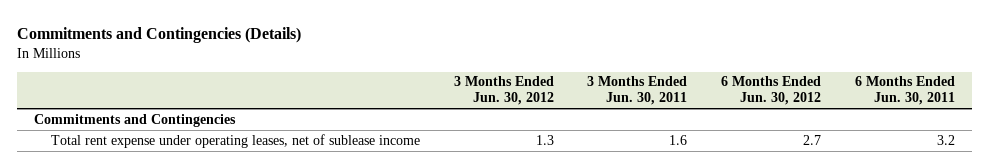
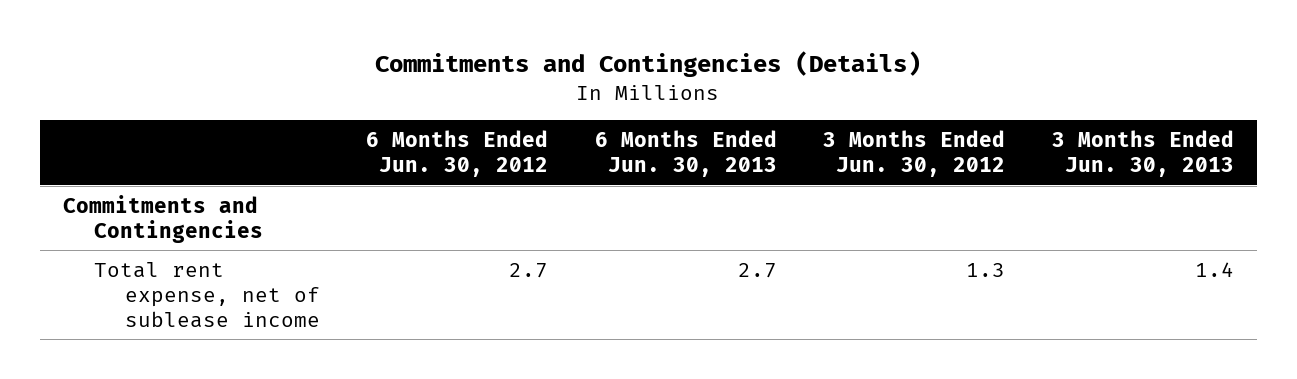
- | 3 Months Ended Jun. 30, 2012 | 3 Months Ended Jun. 30, 2011 | 6 Months Ended Jun. 30, 2012 | 6 Months Ended Jun. 30, 2011
+ | 6 Months Ended Jun. 30, 2012 | 6 Months Ended Jun. 30, 2013 | 3 Months Ended Jun. 30, 2012 | 3 Months Ended Jun. 30, 2013
- Total rent expense under operating leases, net of sublease income | 1.3 | 1.6 | 2.7 | 3.2
+ Total rent expense, net of sublease income | 2.7 | 2.7 | 1.3 | 1.4

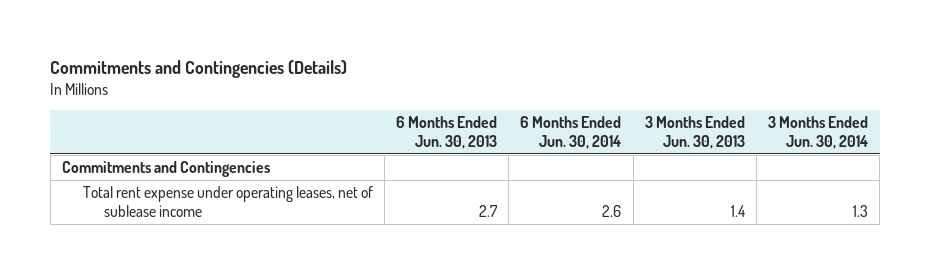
- | 6 Months Ended Jun. 30, 2012 | 6 Months Ended Jun. 30, 2013 | 3 Months Ended Jun. 30, 2012 | 3 Months Ended Jun. 30, 2013
+ | 6 Months Ended Jun. 30, 2013 | 6 Months Ended Jun. 30, 2014 | 3 Months Ended Jun. 30, 2013 | 3 Months Ended Jun. 30, 2014
- Total rent expense, net of sublease income | 2.7 | 2.7 | 1.3 | 1.4
+ Total rent expense under operating leases, net of sublease income | 2.7 | 2.6 | 1.4 | 1.3

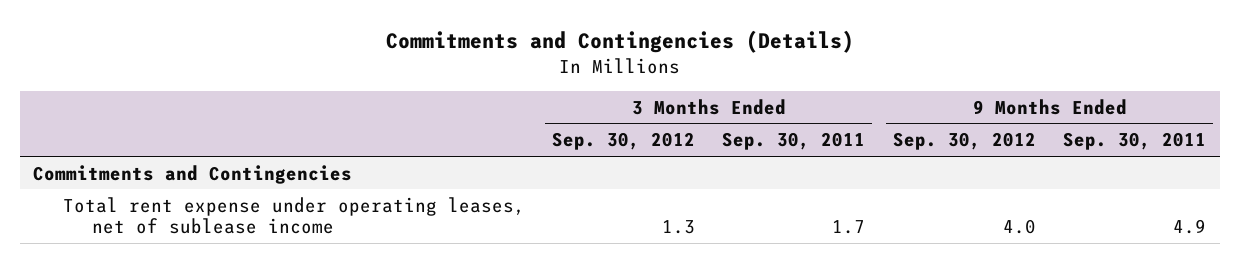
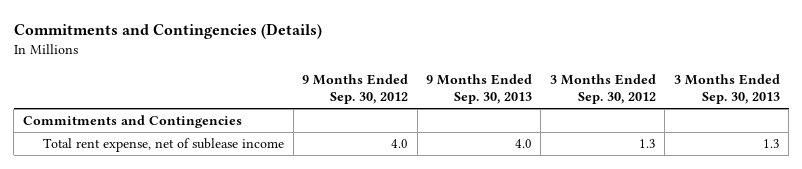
- | 3 Months Ended Sep. 30, 2012 | 3 Months Ended Sep. 30, 2011 | 9 Months Ended Sep. 30, 2012 | 9 Months Ended Sep. 30, 2011
+ | 9 Months Ended Sep. 30, 2012 | 9 Months Ended Sep. 30, 2013 | 3 Months Ended Sep. 30, 2012 | 3 Months Ended Sep. 30, 2013
- Total rent expense under operating leases, net of sublease income | 1.3 | 1.7 | 4.0 | 4.9
+ Total rent expense, net of sublease income | 4.0 | 4.0 | 1.3 | 1.3

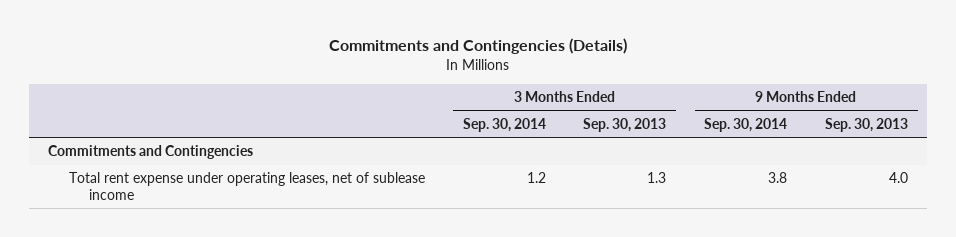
- | 9 Months Ended Sep. 30, 2012 | 9 Months Ended Sep. 30, 2013 | 3 Months Ended Sep. 30, 2012 | 3 Months Ended Sep. 30, 2013
+ | 3 Months Ended Sep. 30, 2014 | 3 Months Ended Sep. 30, 2013 | 9 Months Ended Sep. 30, 2014 | 9 Months Ended Sep. 30, 2013
- Total rent expense, net of sublease income | 4.0 | 4.0 | 1.3 | 1.3
+ Total rent expense under operating leases, net of sublease income | 1.2 | 1.3 | 3.8 | 4.0

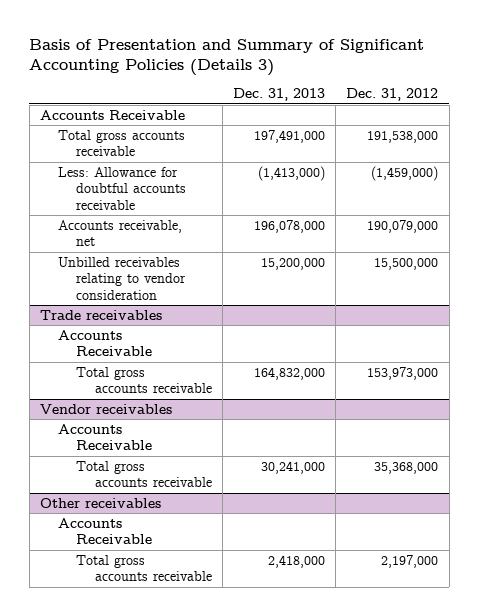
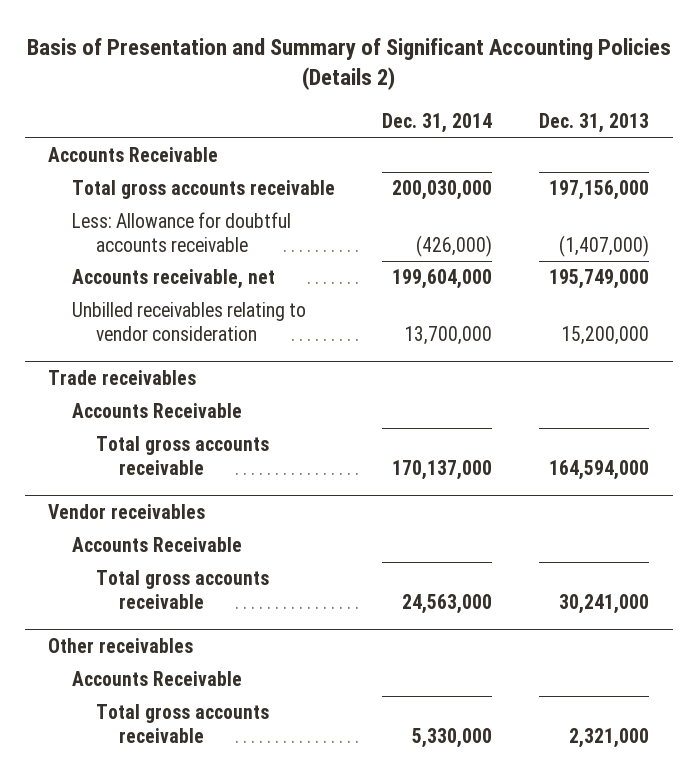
- Basis of Presentation and Summary of Significant Accounting Policies (Details 3)
+ Basis of Presentation and Summary of Significant Accounting Policies (Details 2)
- | Dec. 31, 2013 | Dec. 31, 2012
+ | Dec. 31, 2014 | Dec. 31, 2013
- Total gross accounts receivable | 197,491,000 | 191,538,000
- Less: Allowance for doubtful accounts receivable | (1,413,000) | (1,459,000)
- Accounts receivable, net | 196,078,000 | 190,079,000
+ Total gross accounts receivable | 200,030,000 | 197,156,000
+ Less: Allowance for doubtful accounts receivable | (426,000) | (1,407,000)
+ Accounts receivable, net | 199,604,000 | 195,749,000
@ Trade receivables
- Total gross accounts receivable | 164,832,000 | 153,973,000
+ Total gross accounts receivable | 170,137,000 | 164,594,000
@ Other receivables
- Total gross accounts receivable | 2,418,000 | 2,197,000
+ Total gross accounts receivable | 5,330,000 | 2,321,000

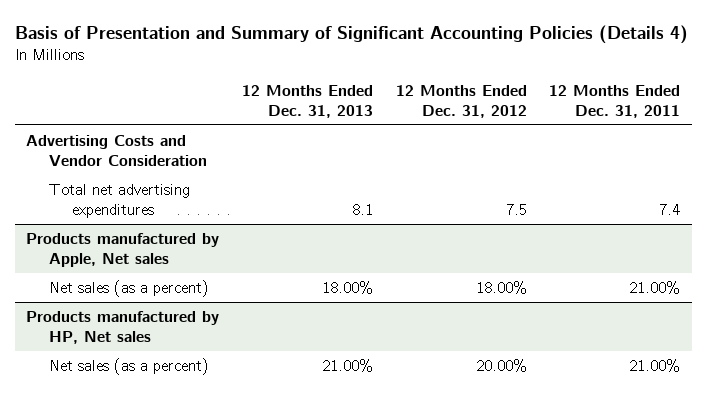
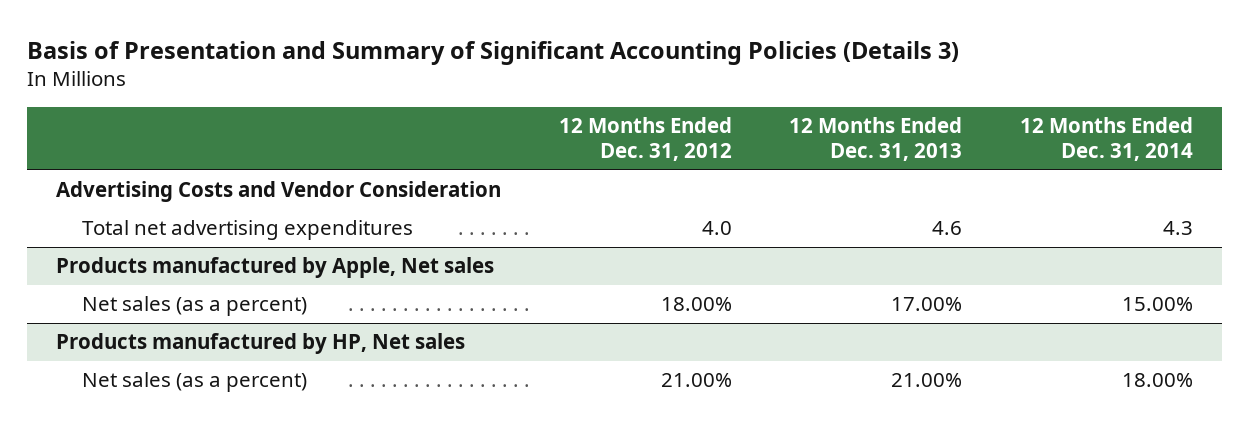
- Basis of Presentation and Summary of Significant Accounting Policies (Details 4)
+ Basis of Presentation and Summary of Significant Accounting Policies (Details 3)
- | 12 Months Ended Dec. 31, 2013 | 12 Months Ended Dec. 31, 2012 | 12 Months Ended Dec. 31, 2011
+ | 12 Months Ended Dec. 31, 2012 | 12 Months Ended Dec. 31, 2013 | 12 Months Ended Dec. 31, 2014
- Total net advertising expenditures | 8.1 | 7.5 | 7.4
+ Total net advertising expenditures | 4.0 | 4.6 | 4.3
@ Products manufactured by Apple, Net sales
- Net sales (as a percent) | 18.00% | 18.00% | 21.00%
+ Net sales (as a percent) | 18.00% | 17.00% | 15.00%
@ Products manufactured by HP, Net sales
- Net sales (as a percent) | 21.00% | 20.00% | 21.00%
+ Net sales (as a percent) | 21.00% | 21.00% | 18.00%

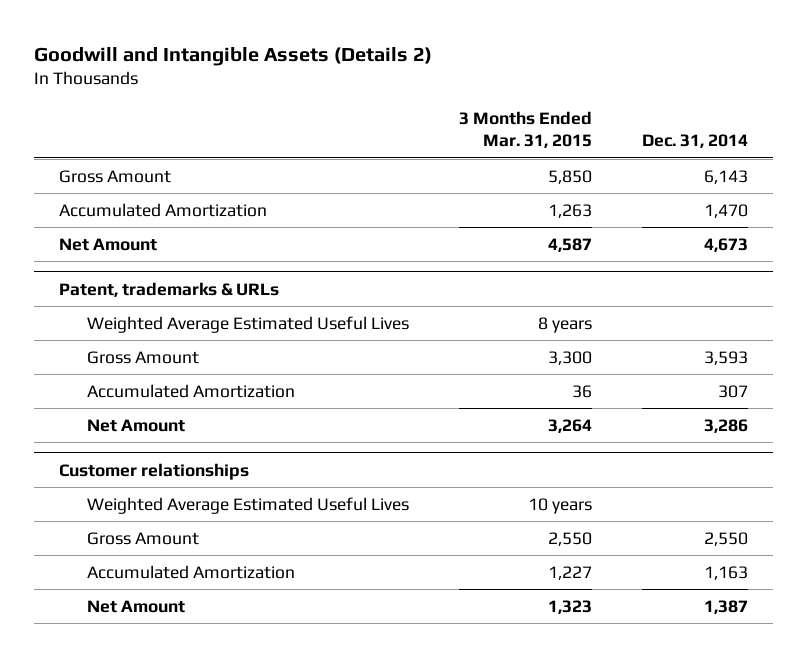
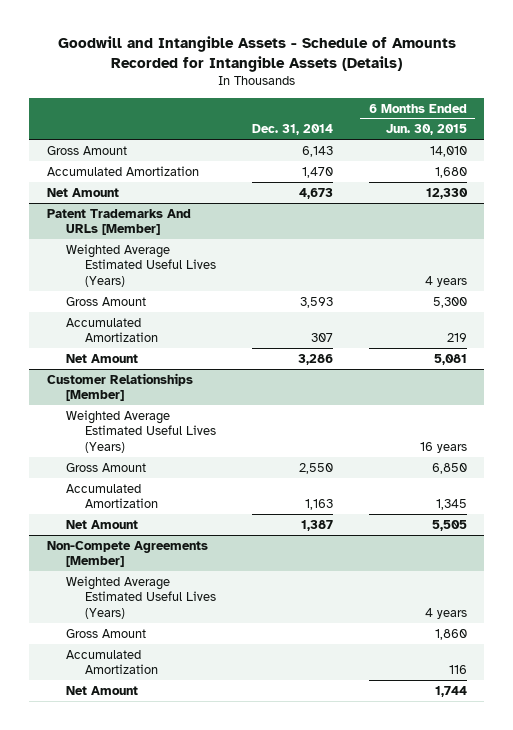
- Goodwill and Intangible Assets (Details 2)
+ Goodwill and Intangible Assets - Schedule of Amounts Recorded for Intangible Assets (Details)
- | 3 Months Ended Mar. 31, 2015 | Dec. 31, 2014
+ | Dec. 31, 2014 | 6 Months Ended Jun. 30, 2015
- Patent, trademarks & URLs
- Weighted Average Estimated Useful Lives | 8 years |
+ Patent Trademarks And URLs [Member]
+ Weighted Average Estimated Useful Lives (Years) | | 4 years
- Customer relationships
- Weighted Average Estimated Useful Lives | 10 years |
+ Customer Relationships [Member]
+ Weighted Average Estimated Useful Lives (Years) | | 16 years
+ Non-Compete Agreements [Member]
+ Weighted Average Estimated Useful Lives (Years) | | 4 years
+ Gross Amount | | 1,860
+ Accumulated Amortization | | 116
+ Net Amount | | 1,744

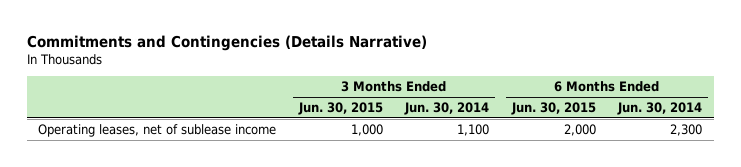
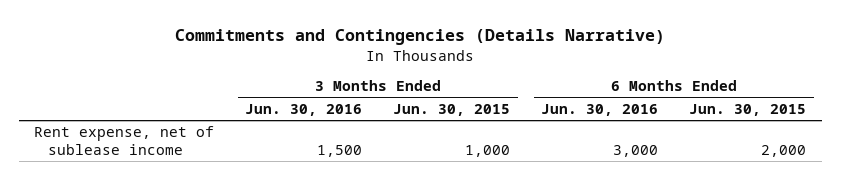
- | 3 Months Ended Jun. 30, 2015 | 3 Months Ended Jun. 30, 2014 | 6 Months Ended Jun. 30, 2015 | 6 Months Ended Jun. 30, 2014
+ | 3 Months Ended Jun. 30, 2016 | 3 Months Ended Jun. 30, 2015 | 6 Months Ended Jun. 30, 2016 | 6 Months Ended Jun. 30, 2015
- Operating leases, net of sublease income | 1,000 | 1,100 | 2,000 | 2,300
+ Rent expense, net of sublease income | 1,500 | 1,000 | 3,000 | 2,000

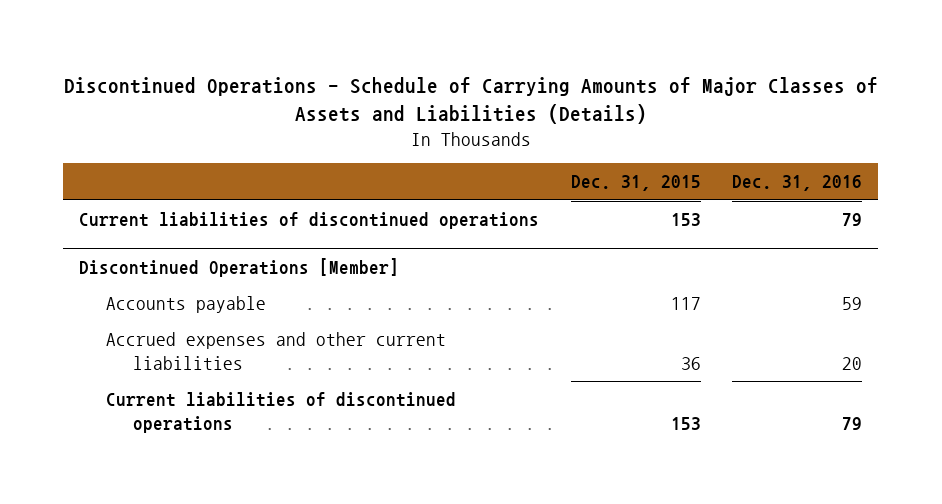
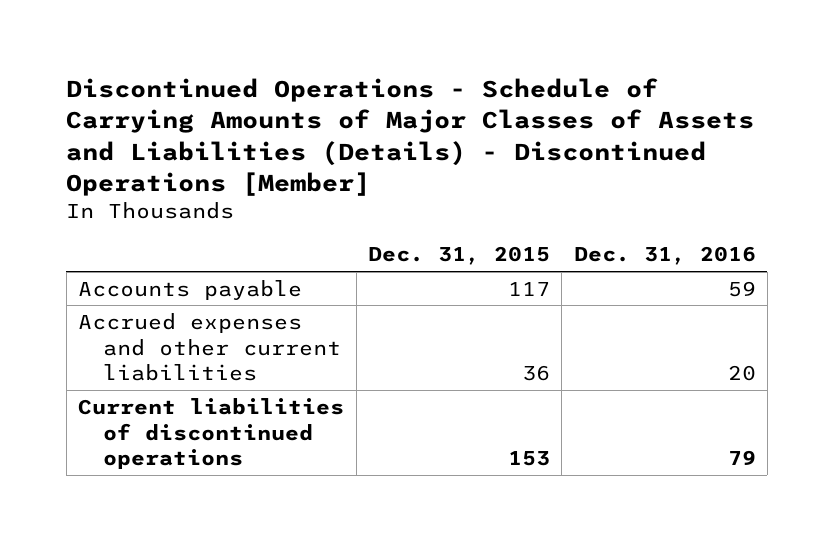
- Discontinued Operations - Schedule of Carrying Amounts of Major Classes of Assets and Liabilities (Details)
+ Discontinued Operations - Schedule of Carrying Amounts of Major Classes of Assets and Liabilities (Details) - Discontinued Operations [Member]
- Current liabilities of discontinued operations | 153 | 79
- Discontinued Operations [Member]

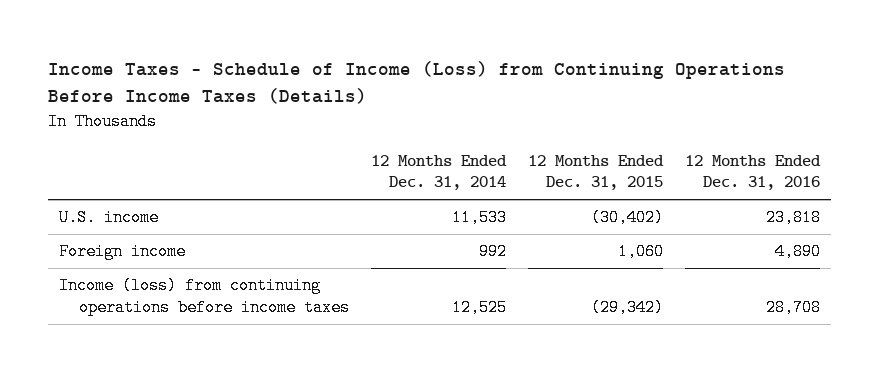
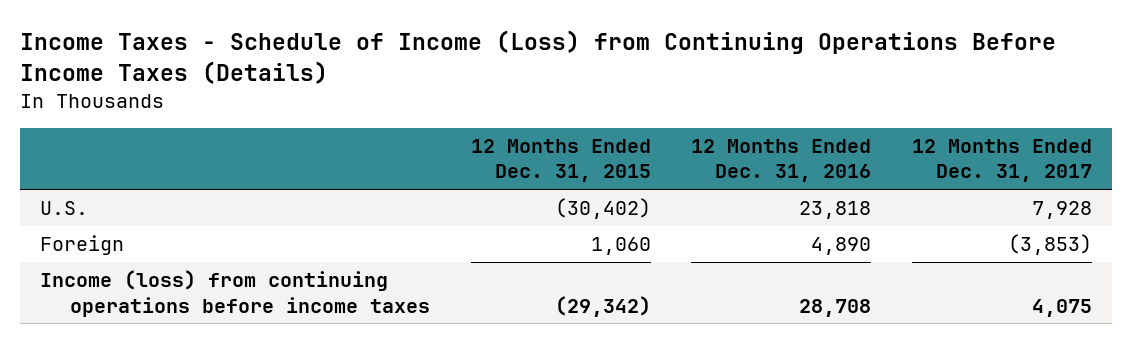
- | 12 Months Ended Dec. 31, 2014 | 12 Months Ended Dec. 31, 2015 | 12 Months Ended Dec. 31, 2016
+ | 12 Months Ended Dec. 31, 2015 | 12 Months Ended Dec. 31, 2016 | 12 Months Ended Dec. 31, 2017
- U.S. income | 11,533 | (30,402) | 23,818
- Foreign income | 992 | 1,060 | 4,890
+ U.S. | (30,402) | 23,818 | 7,928
+ Foreign | 1,060 | 4,890 | (3,853)

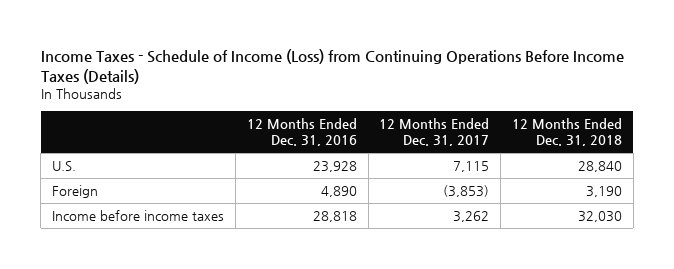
- | 12 Months Ended Dec. 31, 2015 | 12 Months Ended Dec. 31, 2016 | 12 Months Ended Dec. 31, 2017
+ | 12 Months Ended Dec. 31, 2016 | 12 Months Ended Dec. 31, 2017 | 12 Months Ended Dec. 31, 2018
- U.S. | (30,402) | 23,818 | 7,928
+ U.S. | 23,928 | 7,115 | 28,840
- Income (loss) from continuing operations before income taxes | (29,342) | 28,708 | 4,075
+ Income before income taxes | 28,818 | 3,262 | 32,030

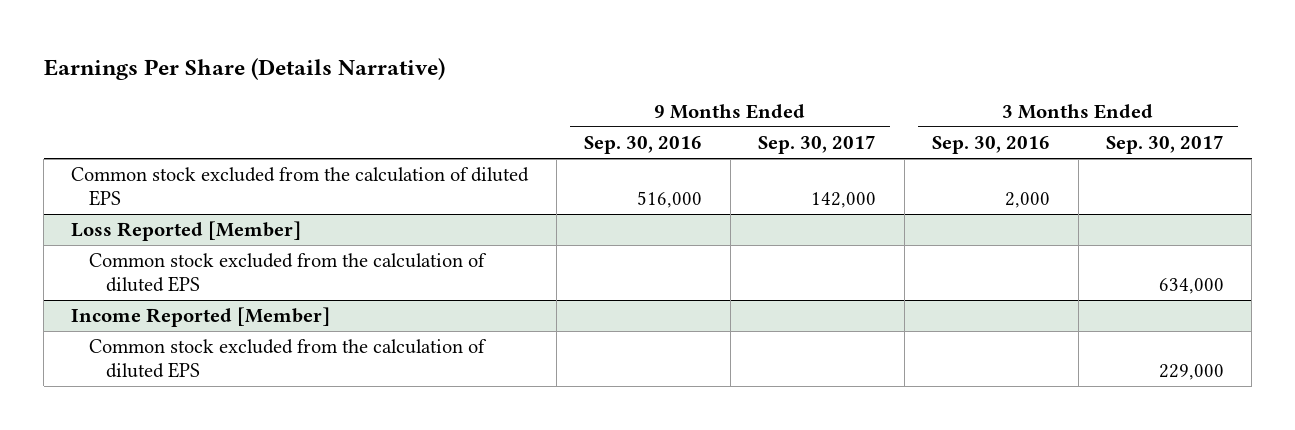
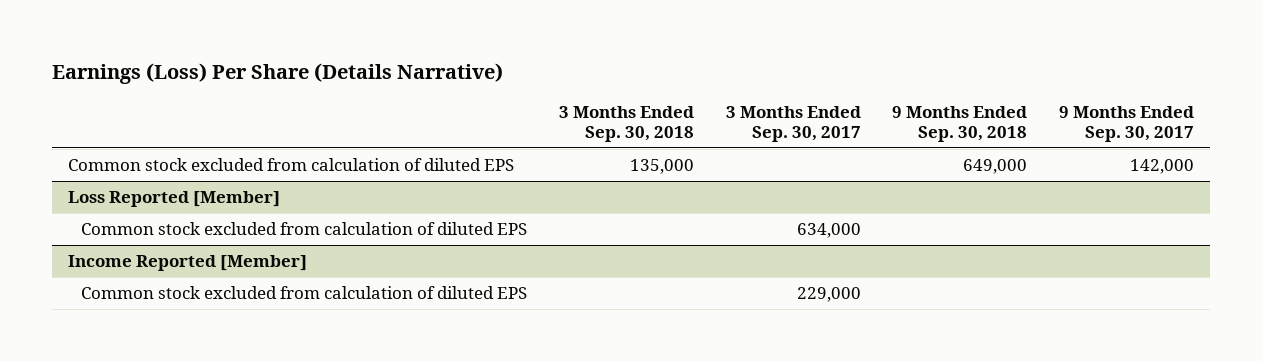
- Earnings Per Share (Details Narrative)
+ Earnings (Loss) Per Share (Details Narrative)
- | 9 Months Ended Sep. 30, 2016 | 9 Months Ended Sep. 30, 2017 | 3 Months Ended Sep. 30, 2016 | 3 Months Ended Sep. 30, 2017
+ | 3 Months Ended Sep. 30, 2018 | 3 Months Ended Sep. 30, 2017 | 9 Months Ended Sep. 30, 2018 | 9 Months Ended Sep. 30, 2017
- Common stock excluded from the calculation of diluted EPS | 516,000 | 142,000 | 2,000 |
+ Common stock excluded from calculation of diluted EPS | 135,000 | | 649,000 | 142,000
@ Loss Reported [Member]
- Common stock excluded from the calculation of diluted EPS | | | | 634,000
+ Common stock excluded from calculation of diluted EPS | | 634,000 | |
@ Income Reported [Member]
- Common stock excluded from the calculation of diluted EPS | | | | 229,000
+ Common stock excluded from calculation of diluted EPS | | 229,000 | |

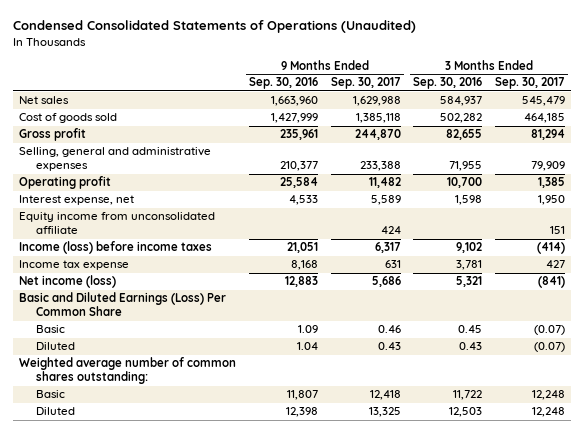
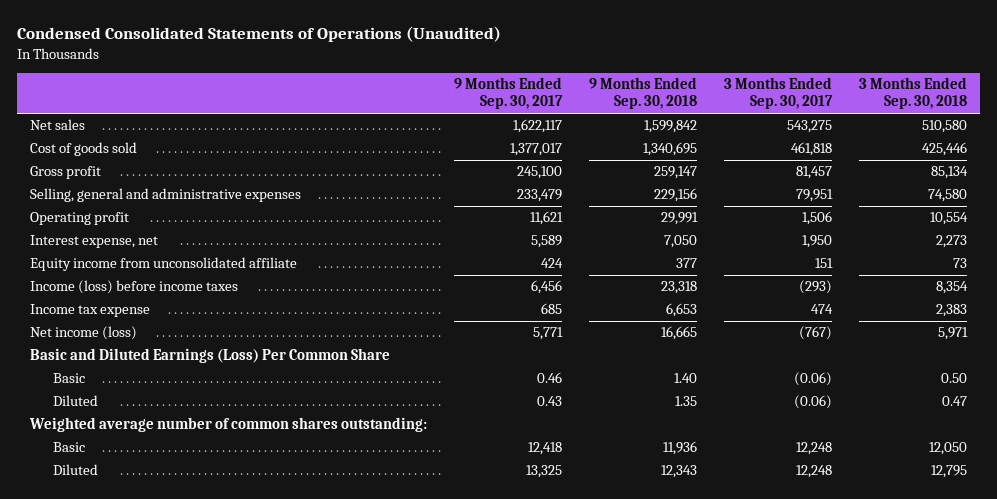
- | 9 Months Ended Sep. 30, 2016 | 9 Months Ended Sep. 30, 2017 | 3 Months Ended Sep. 30, 2016 | 3 Months Ended Sep. 30, 2017
+ | 9 Months Ended Sep. 30, 2017 | 9 Months Ended Sep. 30, 2018 | 3 Months Ended Sep. 30, 2017 | 3 Months Ended Sep. 30, 2018
- Net sales | 1,663,960 | 1,629,988 | 584,937 | 545,479
- Cost of goods sold | 1,427,999 | 1,385,118 | 502,282 | 464,185
- Gross profit | 235,961 | 244,870 | 82,655 | 81,294
- Selling, general and administrative expenses | 210,377 | 233,388 | 71,955 | 79,909
- Operating profit | 25,584 | 11,482 | 10,700 | 1,385
+ Net sales | 1,622,117 | 1,599,842 | 543,275 | 510,580
+ Cost of goods sold | 1,377,017 | 1,340,695 | 461,818 | 425,446
+ Gross profit | 245,100 | 259,147 | 81,457 | 85,134
+ Selling, general and administrative expenses | 233,479 | 229,156 | 79,951 | 74,580
+ Operating profit | 11,621 | 29,991 | 1,506 | 10,554
- Income (loss) before income taxes | 21,051 | 6,317 | 9,102 | (414)
- Income tax expense | 8,168 | 631 | 3,781 | 427
- Net income (loss) | 12,883 | 5,686 | 5,321 | (841)
+ Income (loss) before income taxes | 6,456 | 23,318 | (293) | 8,354
+ Income tax expense | 685 | 6,653 | 474 | 2,383
+ Net income (loss) | 5,771 | 16,665 | (767) | 5,971
- Basic | 1.09 | 0.46 | 0.45 | (0.07)
- Diluted | 1.04 | 0.43 | 0.43 | (0.07)
+ Basic | 0.46 | 1.40 | (0.06) | 0.50
+ Diluted | 0.43 | 1.35 | (0.06) | 0.47

